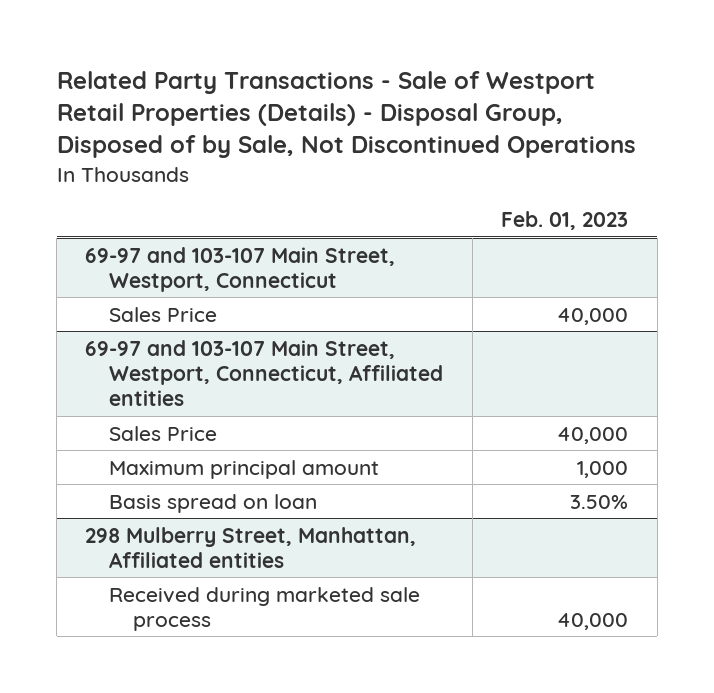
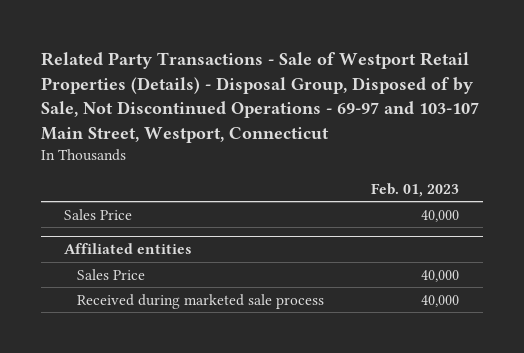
- Related Party Transactions - Sale of Westport Retail Properties (Details) - Disposal Group, Disposed of by Sale, Not Discontinued Operations
+ Related Party Transactions - Sale of Westport Retail Properties (Details) - Disposal Group, Disposed of by Sale, Not Discontinued Operations - 69-97 and 103-107 Main Street, Westport, Connecticut
- 69-97 and 103-107 Main Street, Westport, Connecticut
- 69-97 and 103-107 Main Street, Westport, Connecticut, Affiliated entities
+ Affiliated entities
- Maximum principal amount | 1,000
- Basis spread on loan | 3.50%
- 298 Mulberry Street, Manhattan, Affiliated entities

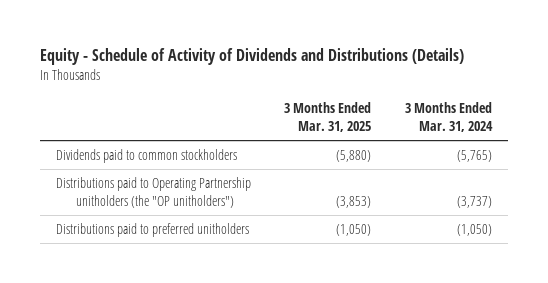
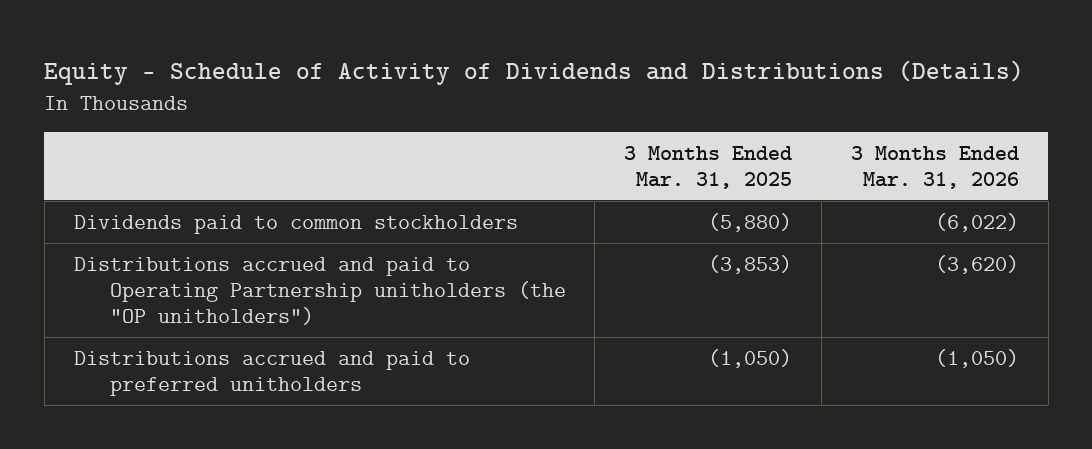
- | 3 Months Ended Mar. 31, 2025 | 3 Months Ended Mar. 31, 2024
+ | 3 Months Ended Mar. 31, 2025 | 3 Months Ended Mar. 31, 2026
- Distributions paid to Operating Partnership unitholders (the "OP unitholders") | (3,853) | (3,737)
- Distributions paid to preferred unitholders | (1,050) | (1,050)
+ Distributions accrued and paid to Operating Partnership unitholders (the "OP unitholders") | (3,853) | (3,620)
+ Distributions accrued and paid to preferred unitholders | (1,050) | (1,050)

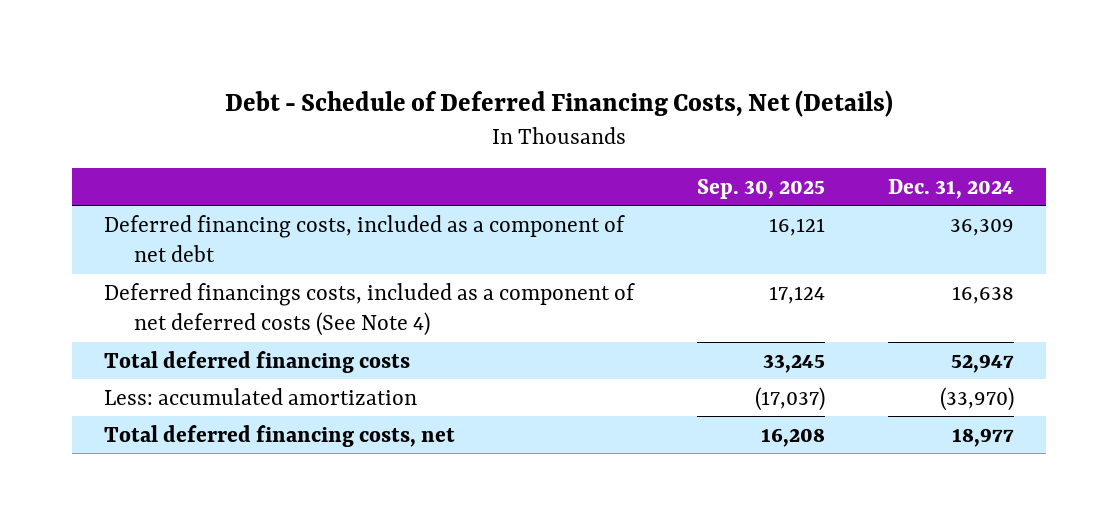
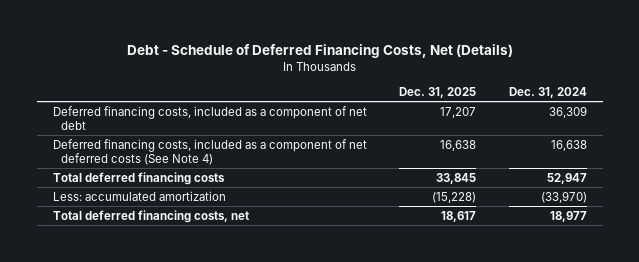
- | Sep. 30, 2025 | Dec. 31, 2024
+ | Dec. 31, 2025 | Dec. 31, 2024
- Deferred financings costs, included as a component of net deferred costs (See Note 4) | 17,124 | 16,638
+ Deferred financing costs, included as a component of net deferred costs (See Note 4) | 16,638 | 16,638

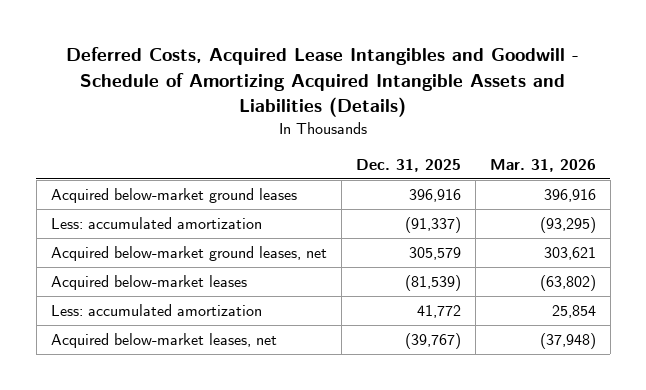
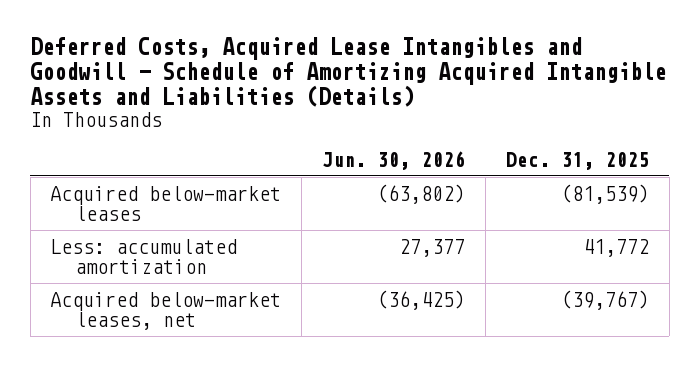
- | Dec. 31, 2025 | Mar. 31, 2026
+ | Jun. 30, 2026 | Dec. 31, 2025
- Acquired below-market ground leases | 396,916 | 396,916
- Less: accumulated amortization | (91,337) | (93,295)
- Acquired below-market ground leases, net | 305,579 | 303,621

